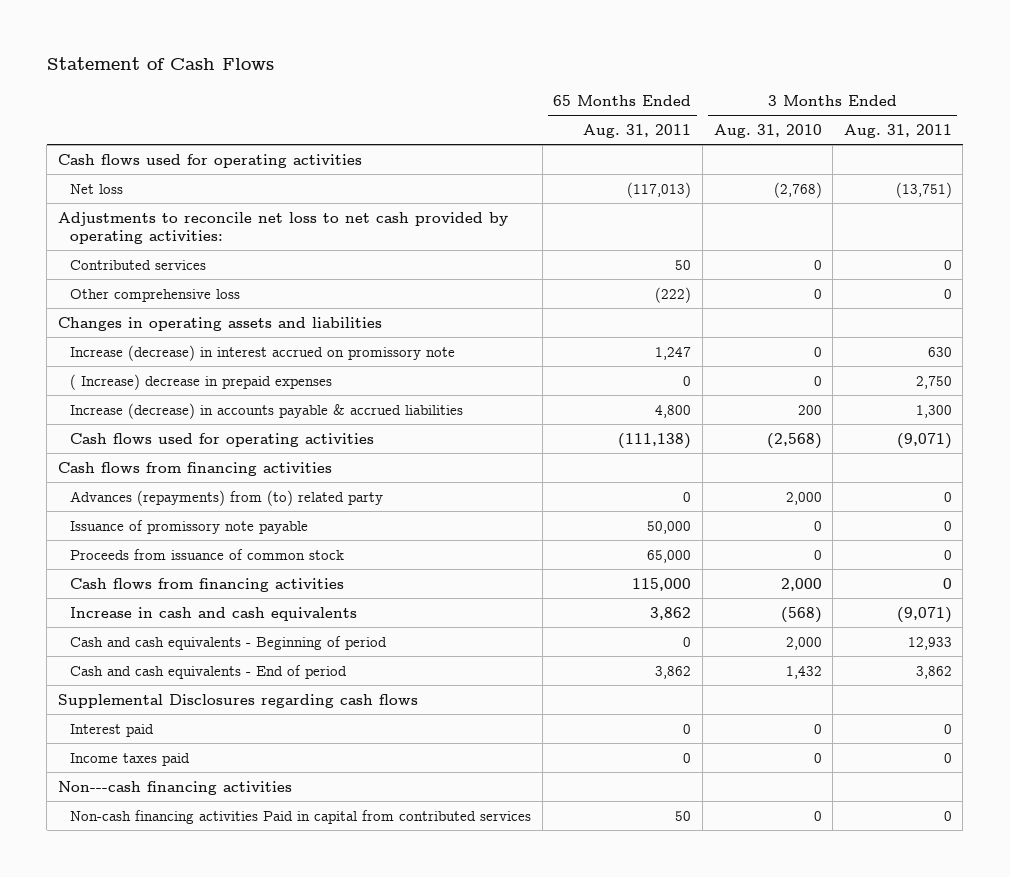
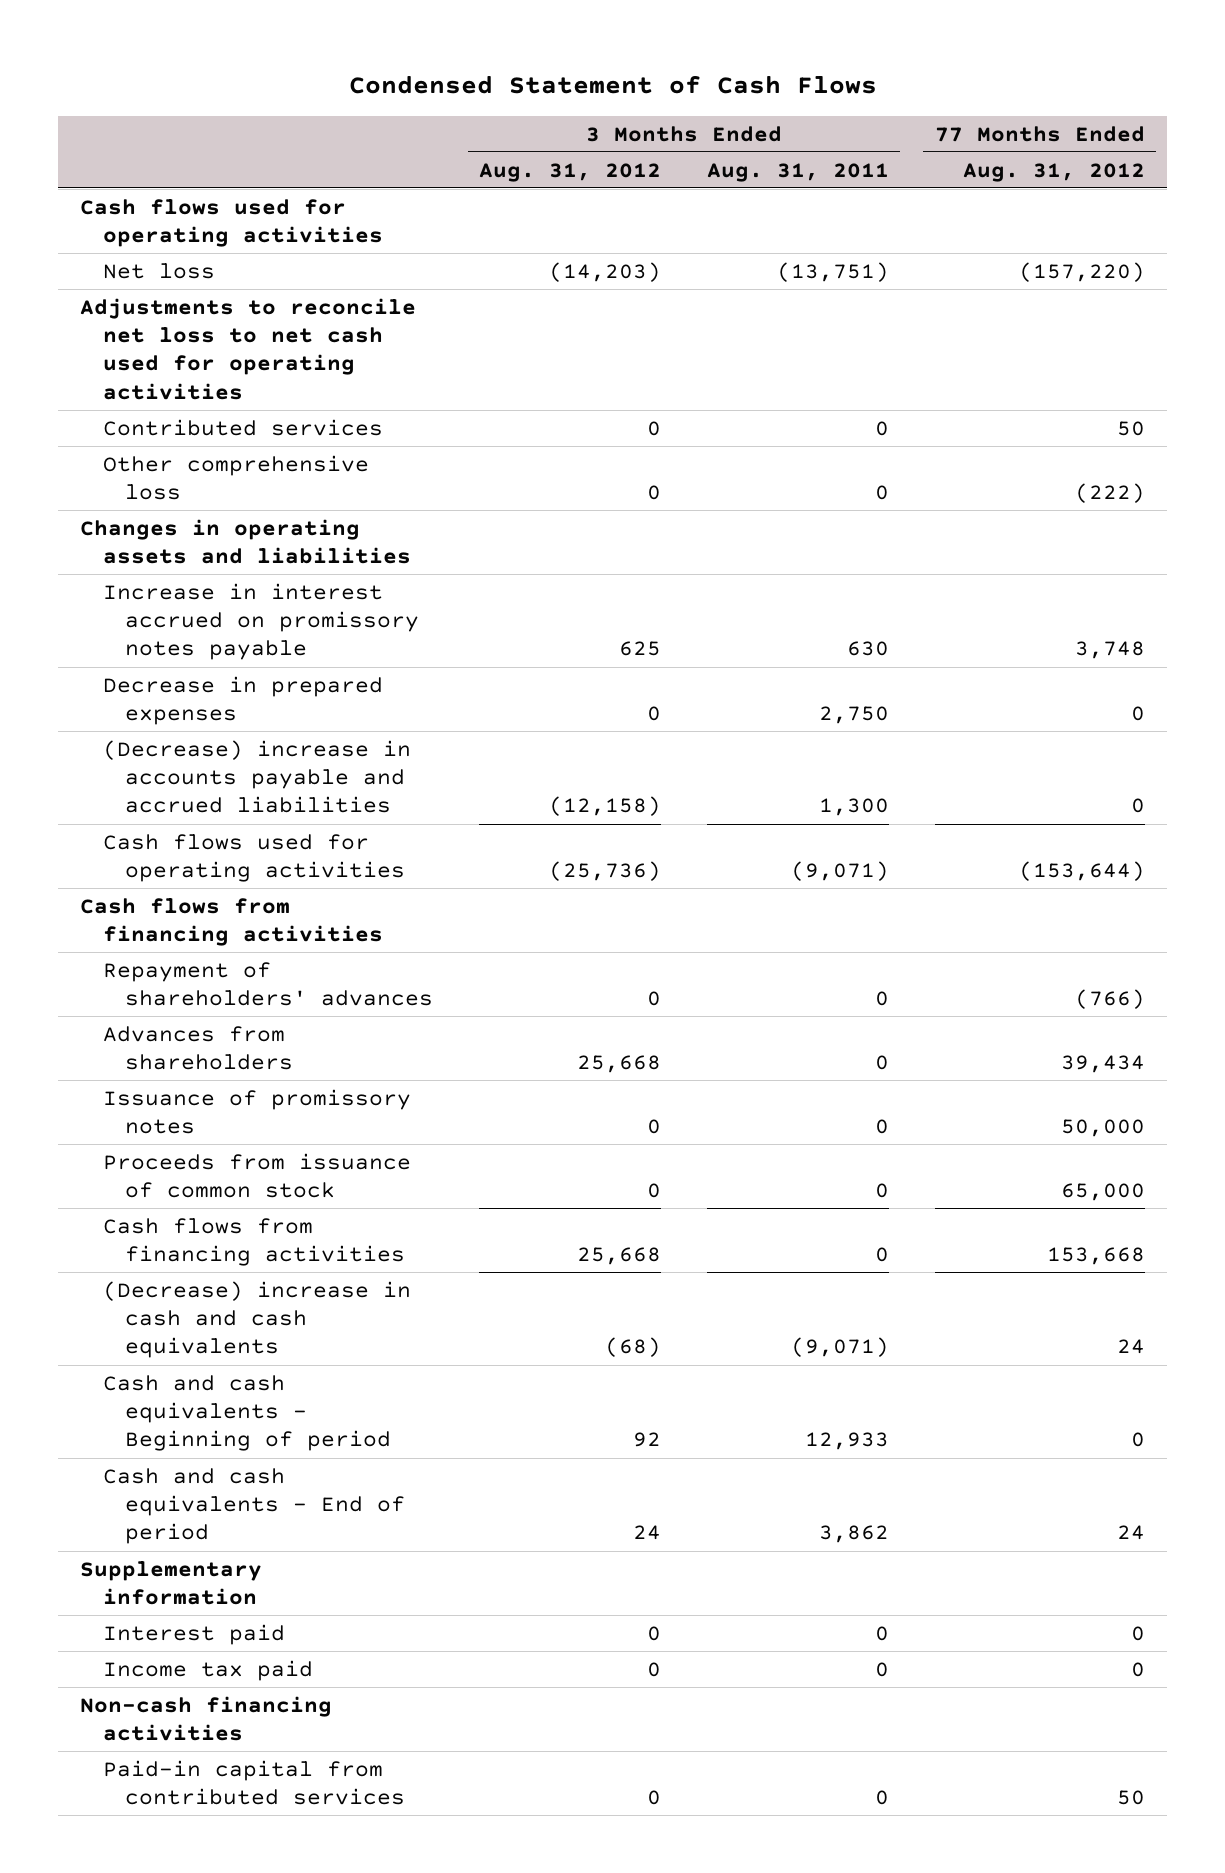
- Statement of Cash Flows
+ Condensed Statement of Cash Flows
- | 65 Months Ended Aug. 31, 2011 | 3 Months Ended Aug. 31, 2010 | 3 Months Ended Aug. 31, 2011
+ | 3 Months Ended Aug. 31, 2012 | 3 Months Ended Aug. 31, 2011 | 77 Months Ended Aug. 31, 2012
- Adjustments to reconcile net loss to net cash provided by operating activities:
+ Adjustments to reconcile net loss to net cash used for operating activities
- Increase (decrease) in interest accrued on promissory note | 1,247 | 0 | 630
- ( Increase) decrease in prepaid expenses | 0 | 0 | 2,750
- Increase (decrease) in accounts payable & accrued liabilities | 4,800 | 200 | 1,300
+ Increase in interest accrued on promissory notes payable | 625 | 630 | 3,748
+ Decrease in prepared expenses | 0 | 2,750 | 0
+ (Decrease) increase in accounts payable and accrued liabilities | (12,158) | 1,300 | 0
- Advances (repayments) from (to) related party | 0 | 2,000 | 0
- Issuance of promissory note payable | 50,000 | 0 | 0
+ Repayment of shareholders' advances | 0 | 0 | (766)
+ Advances from shareholders | 25,668 | 0 | 39,434
+ Issuance of promissory notes | 0 | 0 | 50,000
- Increase in cash and cash equivalents | 3,862 | (568) | (9,071)
+ (Decrease) increase in cash and cash equivalents | (68) | (9,071) | 24
- Supplemental Disclosures regarding cash flows
+ Supplementary information
- Income taxes paid | 0 | 0 | 0
- Non---cash financing activities
- Non-cash financing activities Paid in capital from contributed services | 50 | 0 | 0
+ Income tax paid | 0 | 0 | 0
+ Non-cash financing activities
+ Paid-in capital from contributed services | 0 | 0 | 50

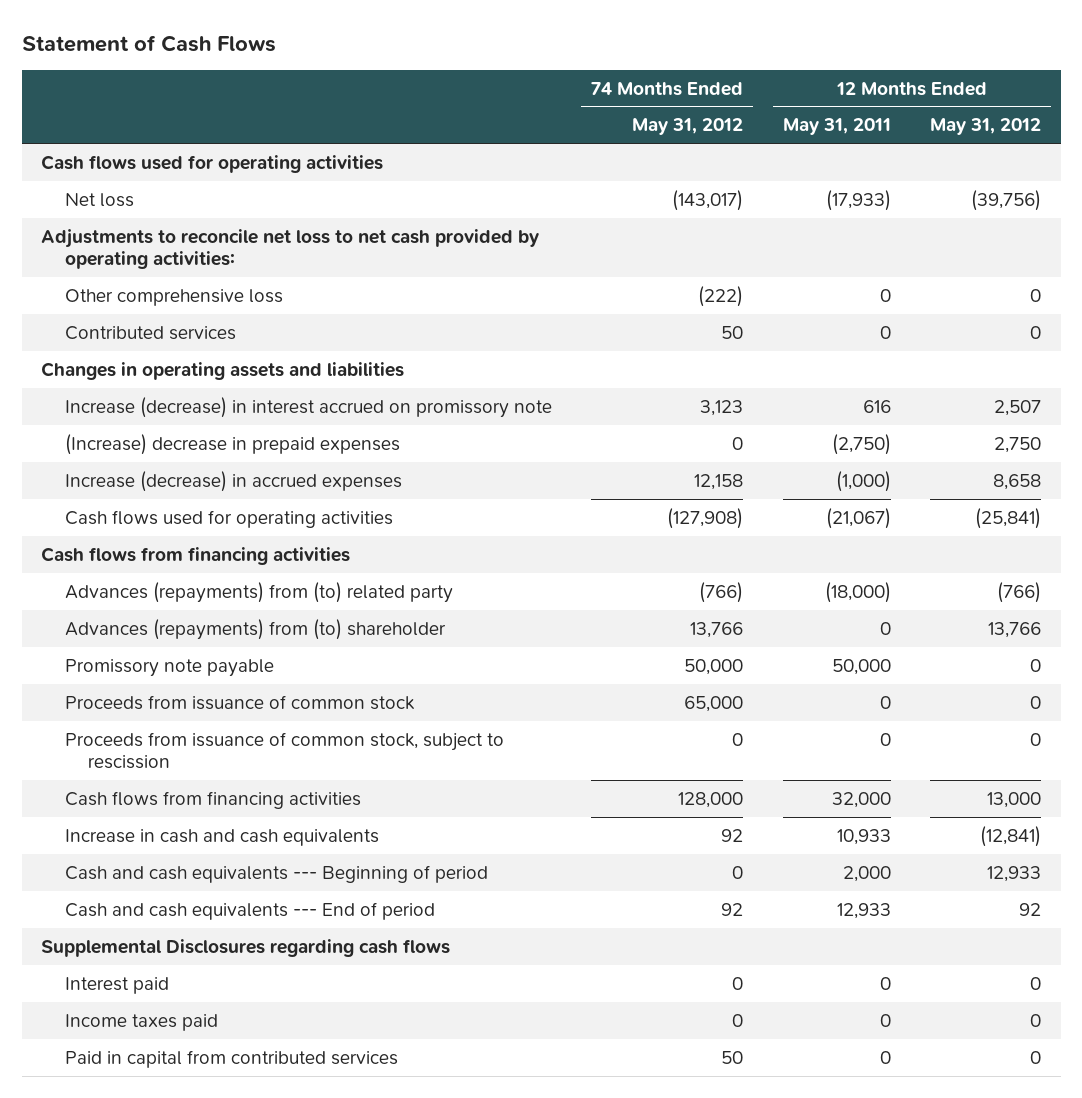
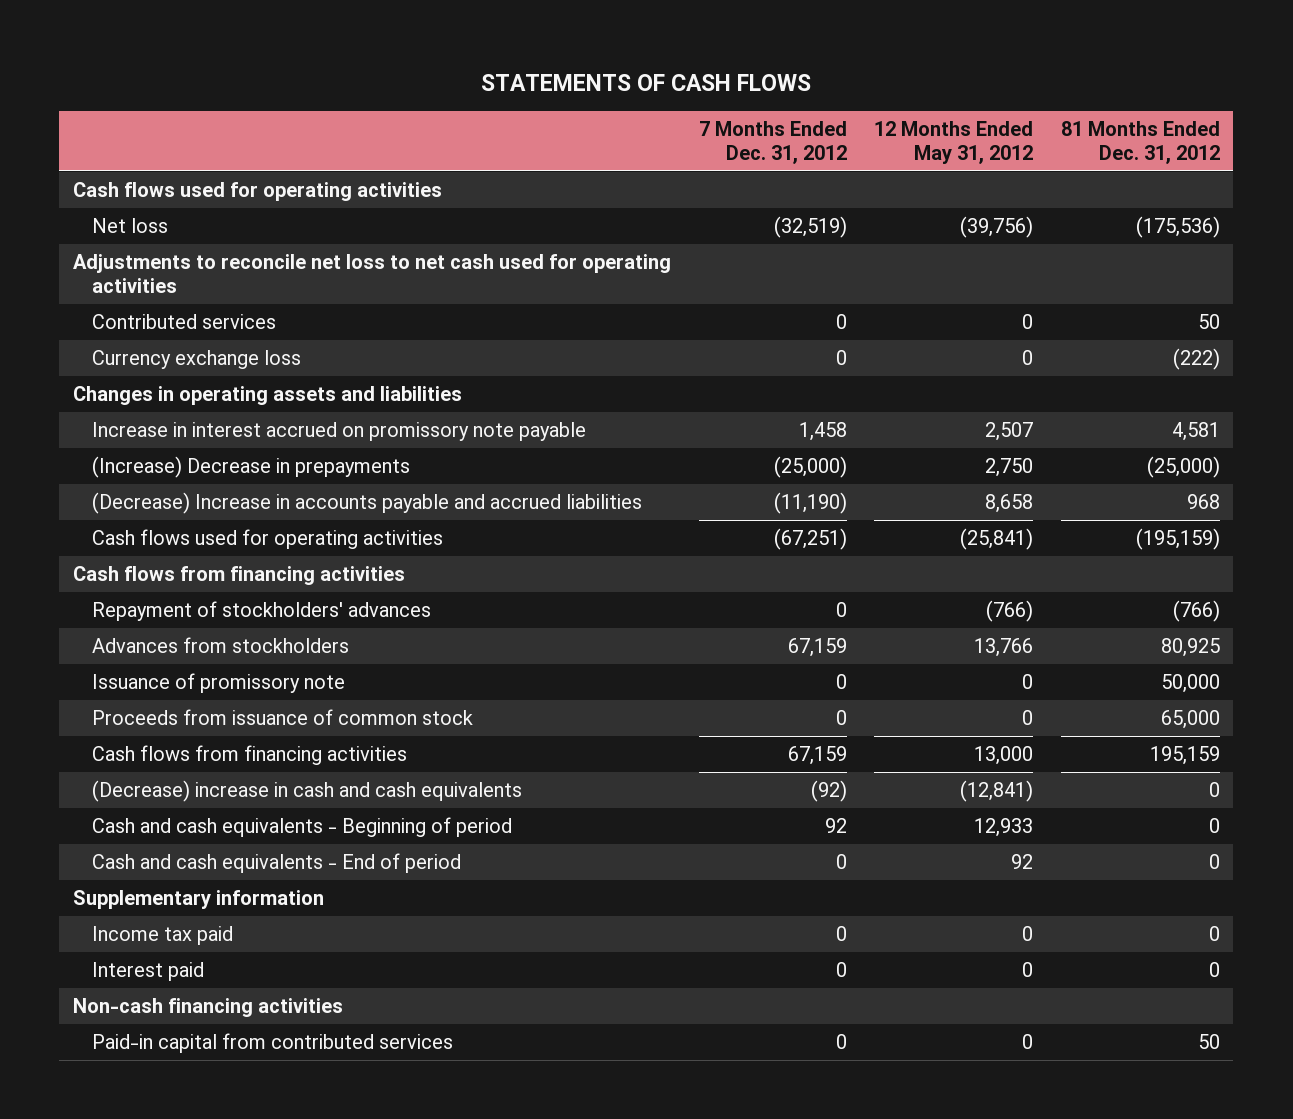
- Statement of Cash Flows
+ STATEMENTS OF CASH FLOWS
- | 74 Months Ended May 31, 2012 | 12 Months Ended May 31, 2011 | 12 Months Ended May 31, 2012
+ | 7 Months Ended Dec. 31, 2012 | 12 Months Ended May 31, 2012 | 81 Months Ended Dec. 31, 2012
- Adjustments to reconcile net loss to net cash provided by operating activities:
- Other comprehensive loss | (222) | 0 | 0
+ Adjustments to reconcile net loss to net cash used for operating activities
+ Currency exchange loss | 0 | 0 | (222)
- Increase (decrease) in interest accrued on promissory note | 3,123 | 616 | 2,507
- (Increase) decrease in prepaid expenses | 0 | (2,750) | 2,750
- Increase (decrease) in accrued expenses | 12,158 | (1,000) | 8,658
+ Increase in interest accrued on promissory note payable | 1,458 | 2,507 | 4,581
+ (Increase) Decrease in prepayments | (25,000) | 2,750 | (25,000)
+ (Decrease) Increase in accounts payable and accrued liabilities | (11,190) | 8,658 | 968
- Advances (repayments) from (to) related party | (766) | (18,000) | (766)
- Advances (repayments) from (to) shareholder | 13,766 | 0 | 13,766
- Promissory note payable | 50,000 | 50,000 | 0
+ Repayment of stockholders' advances | 0 | (766) | (766)
+ Advances from stockholders | 67,159 | 13,766 | 80,925
+ Issuance of promissory note | 0 | 0 | 50,000
- Proceeds from issuance of common stock, subject to rescission | 0 | 0 | 0
- Increase in cash and cash equivalents | 92 | 10,933 | (12,841)
- Cash and cash equivalents --- Beginning of period | 0 | 2,000 | 12,933
- Cash and cash equivalents --- End of period | 92 | 12,933 | 92
- Supplemental Disclosures regarding cash flows
+ (Decrease) increase in cash and cash equivalents | (92) | (12,841) | 0
+ Cash and cash equivalents - Beginning of period | 92 | 12,933 | 0
+ Cash and cash equivalents - End of period | 0 | 92 | 0
+ Supplementary information
+ Income tax paid | 0 | 0 | 0
- Income taxes paid | 0 | 0 | 0
- Paid in capital from contributed services | 50 | 0 | 0
+ Non-cash financing activities
+ Paid-in capital from contributed services | 0 | 0 | 50

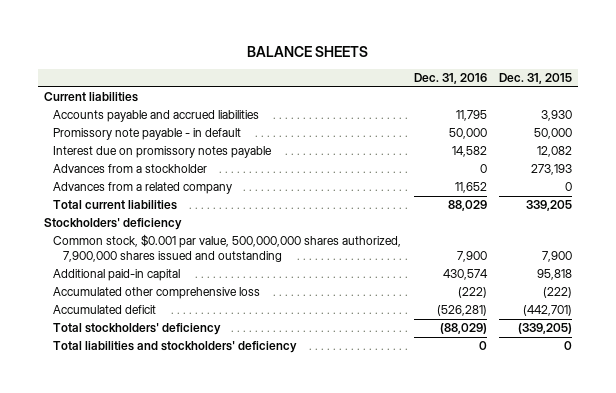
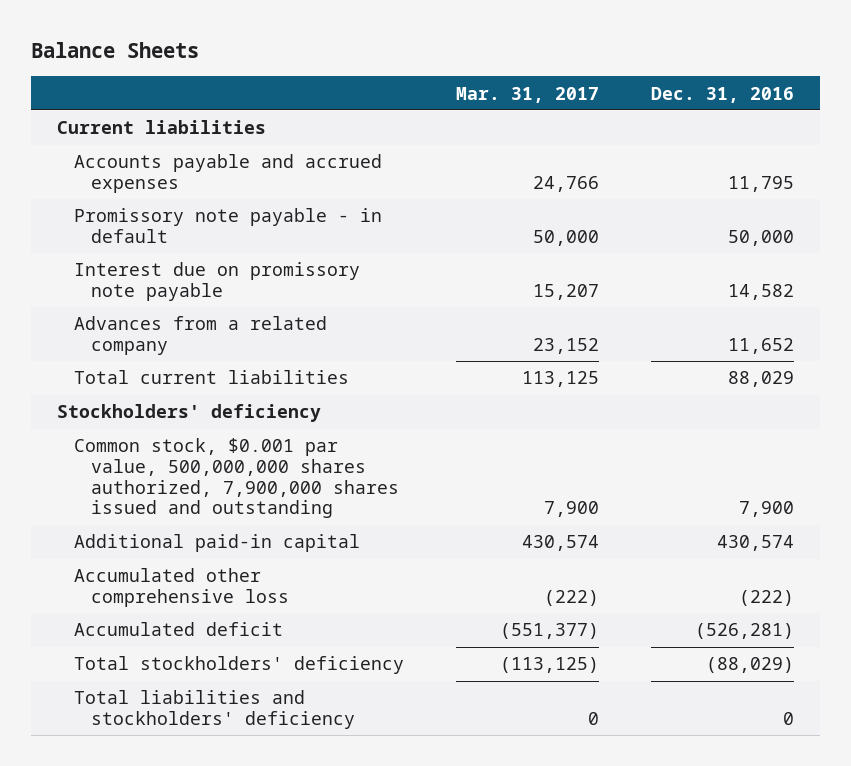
- BALANCE SHEETS
+ Balance Sheets
- | Dec. 31, 2016 | Dec. 31, 2015
+ | Mar. 31, 2017 | Dec. 31, 2016
- Accounts payable and accrued liabilities | 11,795 | 3,930
+ Accounts payable and accrued expenses | 24,766 | 11,795
- Interest due on promissory notes payable | 14,582 | 12,082
- Advances from a stockholder | 0 | 273,193
+ Interest due on promissory note payable | 15,207 | 14,582

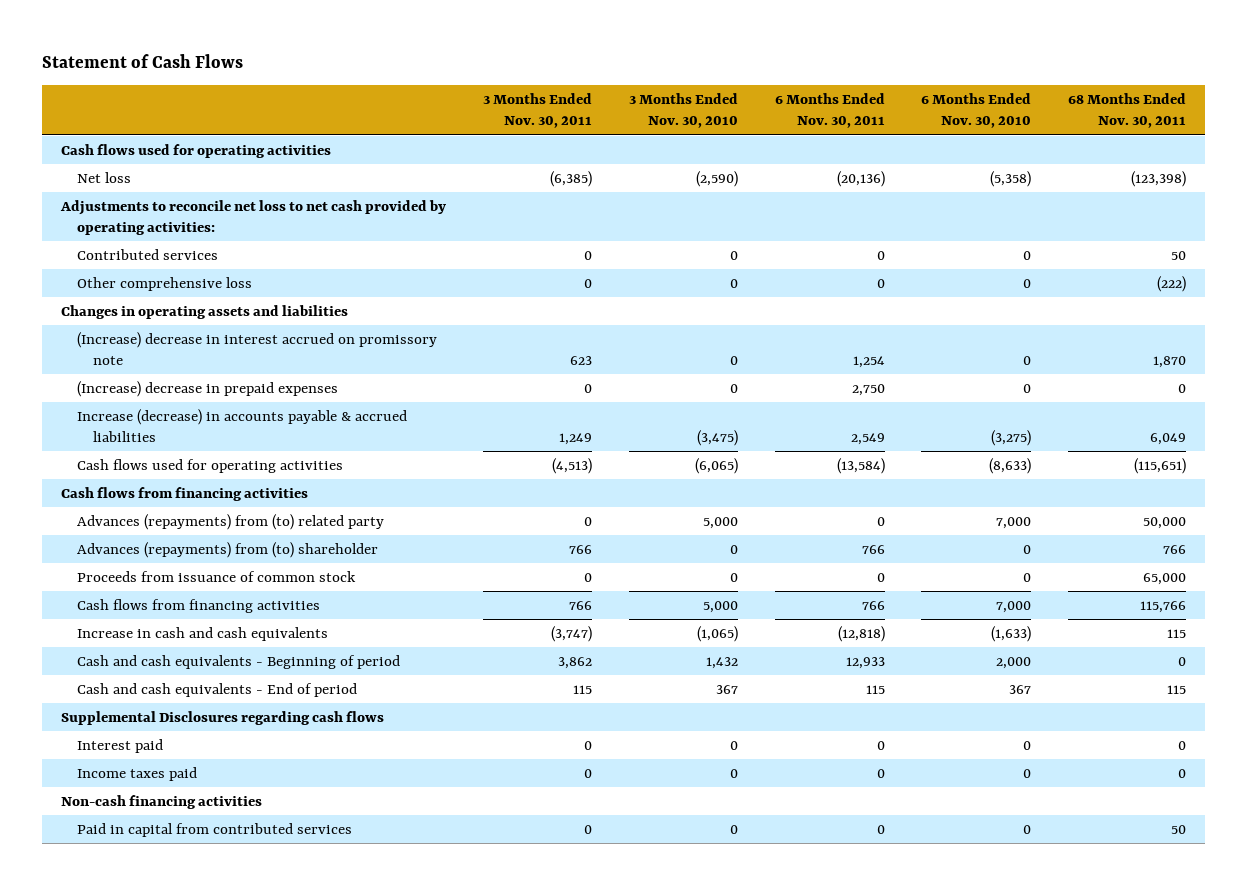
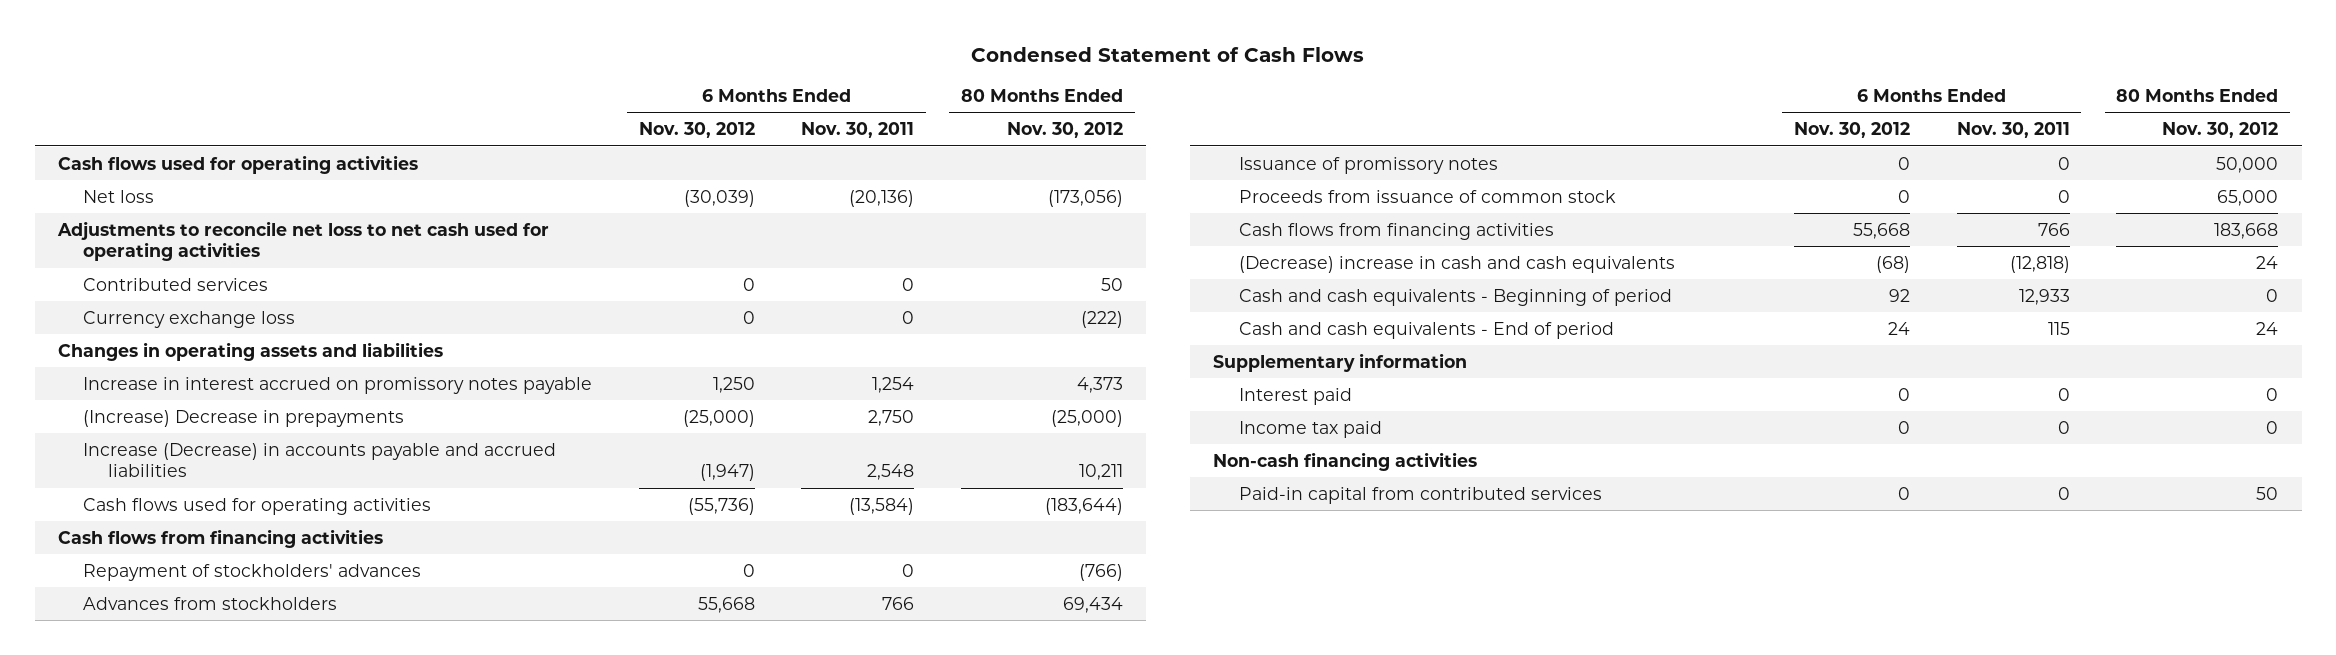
- Statement of Cash Flows
+ Condensed Statement of Cash Flows
- | 3 Months Ended Nov. 30, 2011 | 3 Months Ended Nov. 30, 2010 | 6 Months Ended Nov. 30, 2011 | 6 Months Ended Nov. 30, 2010 | 68 Months Ended Nov. 30, 2011
+ | 6 Months Ended Nov. 30, 2012 | 6 Months Ended Nov. 30, 2011 | 80 Months Ended Nov. 30, 2012
- Adjustments to reconcile net loss to net cash provided by operating activities:
+ Adjustments to reconcile net loss to net cash used for operating activities
- Other comprehensive loss | 0 | 0 | 0 | 0 | (222)
+ Currency exchange loss | 0 | 0 | (222)
- (Increase) decrease in interest accrued on promissory note | 623 | 0 | 1,254 | 0 | 1,870
- (Increase) decrease in prepaid expenses | 0 | 0 | 2,750 | 0 | 0
- Increase (decrease) in accounts payable & accrued liabilities | 1,249 | (3,475) | 2,549 | (3,275) | 6,049
+ Increase in interest accrued on promissory notes payable | 1,250 | 1,254 | 4,373
+ (Increase) Decrease in prepayments | (25,000) | 2,750 | (25,000)
+ Increase (Decrease) in accounts payable and accrued liabilities | (1,947) | 2,548 | 10,211
- Advances (repayments) from (to) related party | 0 | 5,000 | 0 | 7,000 | 50,000
- Advances (repayments) from (to) shareholder | 766 | 0 | 766 | 0 | 766
+ Repayment of stockholders' advances | 0 | 0 | (766)
+ Advances from stockholders | 55,668 | 766 | 69,434
+ Issuance of promissory notes | 0 | 0 | 50,000
- Increase in cash and cash equivalents | (3,747) | (1,065) | (12,818) | (1,633) | 115
+ (Decrease) increase in cash and cash equivalents | (68) | (12,818) | 24
- Supplemental Disclosures regarding cash flows
+ Supplementary information
- Income taxes paid | 0 | 0 | 0 | 0 | 0
+ Income tax paid | 0 | 0 | 0
- Paid in capital from contributed services | 0 | 0 | 0 | 0 | 50
+ Paid-in capital from contributed services | 0 | 0 | 50

